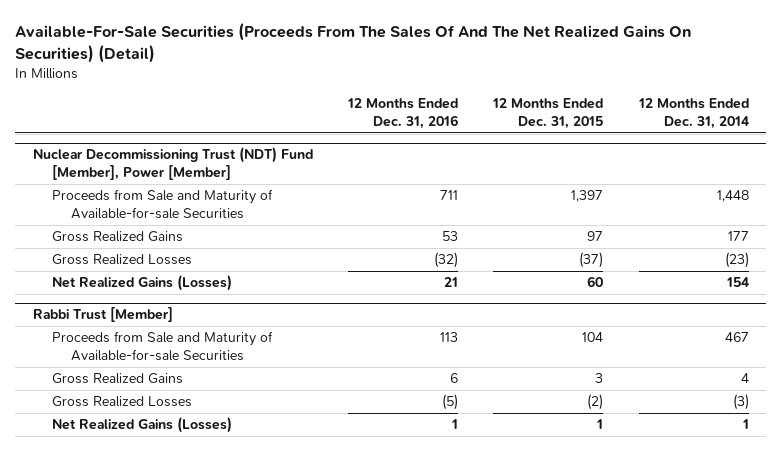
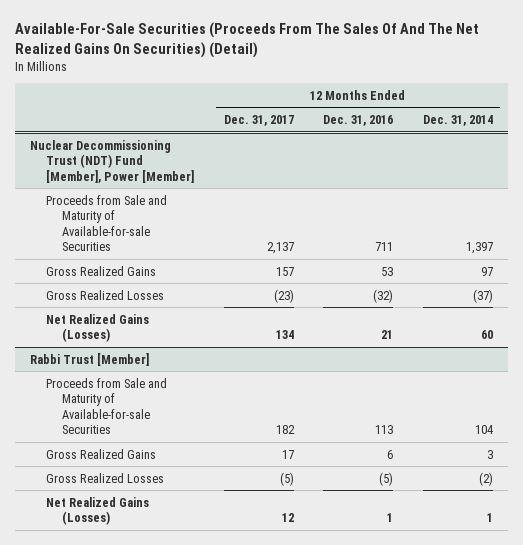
- | 12 Months Ended Dec. 31, 2016 | 12 Months Ended Dec. 31, 2015 | 12 Months Ended Dec. 31, 2014
+ | 12 Months Ended Dec. 31, 2017 | 12 Months Ended Dec. 31, 2016 | 12 Months Ended Dec. 31, 2014
@ Nuclear Decommissioning Trust (NDT) Fund [Member], Power [Member]
- Proceeds from Sale and Maturity of Available-for-sale Securities | 711 | 1,397 | 1,448
- Gross Realized Gains | 53 | 97 | 177
- Gross Realized Losses | (32) | (37) | (23)
- Net Realized Gains (Losses) | 21 | 60 | 154
+ Proceeds from Sale and Maturity of Available-for-sale Securities | 2,137 | 711 | 1,397
+ Gross Realized Gains | 157 | 53 | 97
+ Gross Realized Losses | (23) | (32) | (37)
+ Net Realized Gains (Losses) | 134 | 21 | 60
@ Rabbi Trust [Member]
- Proceeds from Sale and Maturity of Available-for-sale Securities | 113 | 104 | 467
- Gross Realized Gains | 6 | 3 | 4
- Gross Realized Losses | (5) | (2) | (3)
+ Proceeds from Sale and Maturity of Available-for-sale Securities | 182 | 113 | 104
+ Gross Realized Gains | 17 | 6 | 3
+ Gross Realized Losses | (5) | (5) | (2)

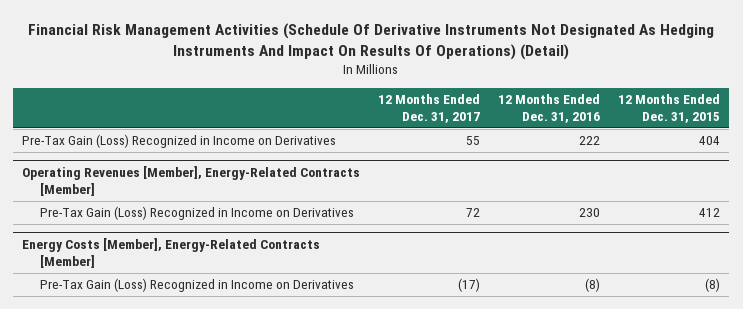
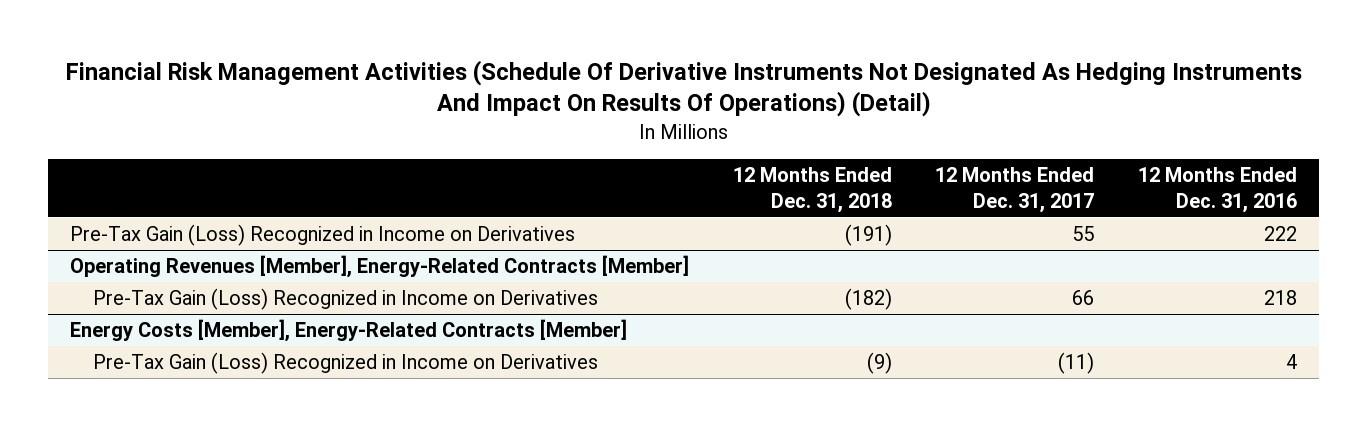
- | 12 Months Ended Dec. 31, 2017 | 12 Months Ended Dec. 31, 2016 | 12 Months Ended Dec. 31, 2015
+ | 12 Months Ended Dec. 31, 2018 | 12 Months Ended Dec. 31, 2017 | 12 Months Ended Dec. 31, 2016
@ Operating Revenues [Member], Energy-Related Contracts [Member]
- Pre-Tax Gain (Loss) Recognized in Income on Derivatives | 72 | 230 | 412
+ Pre-Tax Gain (Loss) Recognized in Income on Derivatives | (182) | 66 | 218
@ Energy Costs [Member], Energy-Related Contracts [Member]
- Pre-Tax Gain (Loss) Recognized in Income on Derivatives | (17) | (8) | (8)
+ Pre-Tax Gain (Loss) Recognized in Income on Derivatives | (9) | (11) | 4

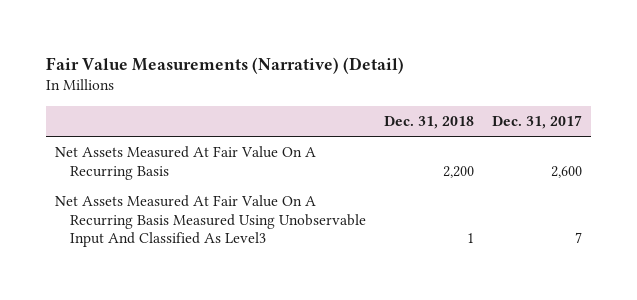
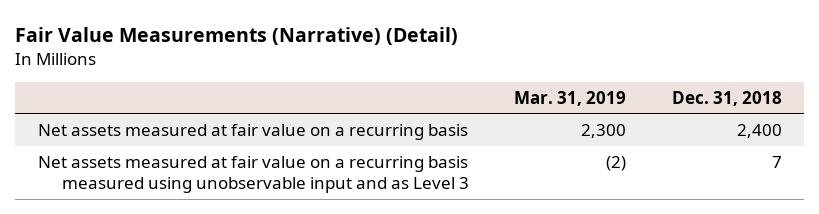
- | Dec. 31, 2018 | Dec. 31, 2017
+ | Mar. 31, 2019 | Dec. 31, 2018
- Net Assets Measured At Fair Value On A Recurring Basis | 2,200 | 2,600
- Net Assets Measured At Fair Value On A Recurring Basis Measured Using Unobservable Input And Classified As Level3 | 1 | 7
+ Net assets measured at fair value on a recurring basis | 2,300 | 2,400
+ Net assets measured at fair value on a recurring basis measured using unobservable input and as Level 3 | (2) | 7

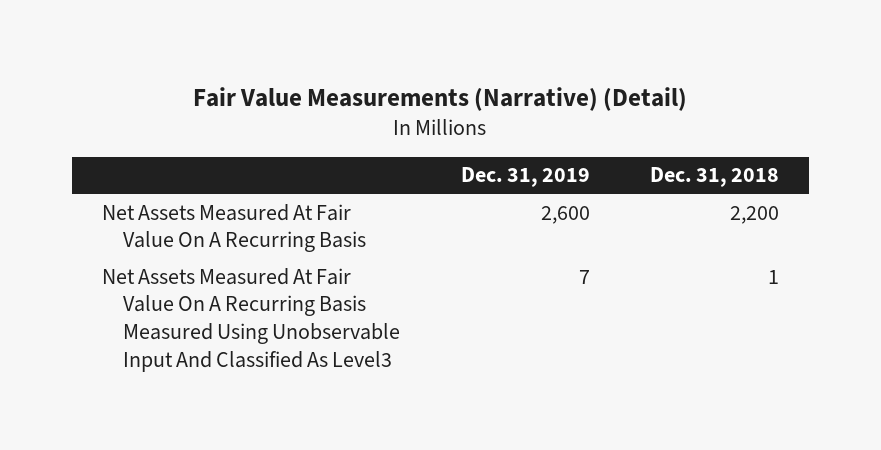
- | Mar. 31, 2019 | Dec. 31, 2018
+ | Dec. 31, 2019 | Dec. 31, 2018
- Net assets measured at fair value on a recurring basis | 2,300 | 2,400
- Net assets measured at fair value on a recurring basis measured using unobservable input and as Level 3 | (2) | 7
+ Net Assets Measured At Fair Value On A Recurring Basis | 2,600 | 2,200
+ Net Assets Measured At Fair Value On A Recurring Basis Measured Using Unobservable Input And Classified As Level3 | 7 | 1

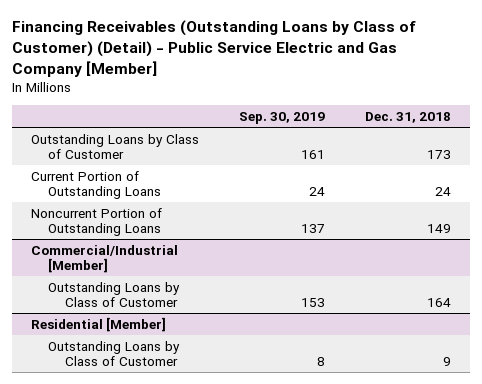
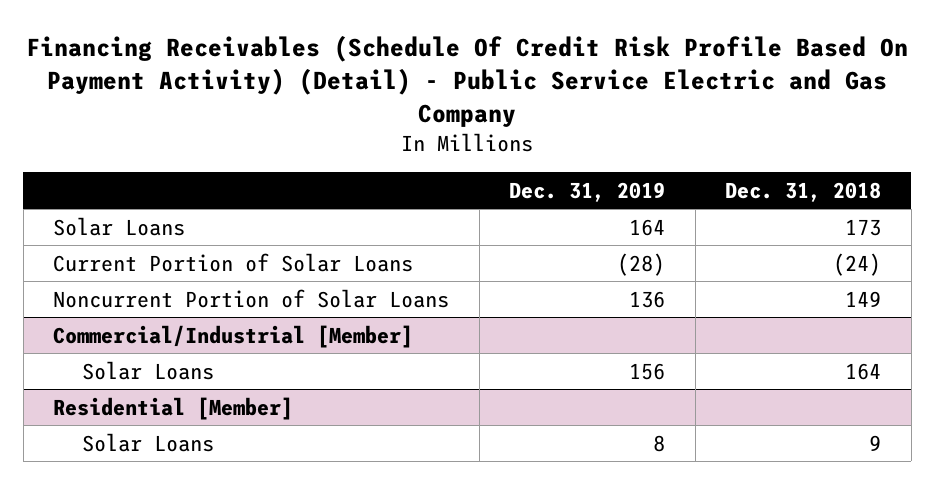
- Financing Receivables (Outstanding Loans by Class of Customer) (Detail) - Public Service Electric and Gas Company [Member]
+ Financing Receivables (Schedule Of Credit Risk Profile Based On Payment Activity) (Detail) - Public Service Electric and Gas Company
- | Sep. 30, 2019 | Dec. 31, 2018
+ | Dec. 31, 2019 | Dec. 31, 2018
- Outstanding Loans by Class of Customer | 161 | 173
- Current Portion of Outstanding Loans | 24 | 24
- Noncurrent Portion of Outstanding Loans | 137 | 149
+ Solar Loans | 164 | 173
+ Current Portion of Solar Loans | (28) | (24)
+ Noncurrent Portion of Solar Loans | 136 | 149
@ Commercial/Industrial [Member]
- Outstanding Loans by Class of Customer | 153 | 164
+ Solar Loans | 156 | 164
@ Residential [Member]
- Outstanding Loans by Class of Customer | 8 | 9
+ Solar Loans | 8 | 9

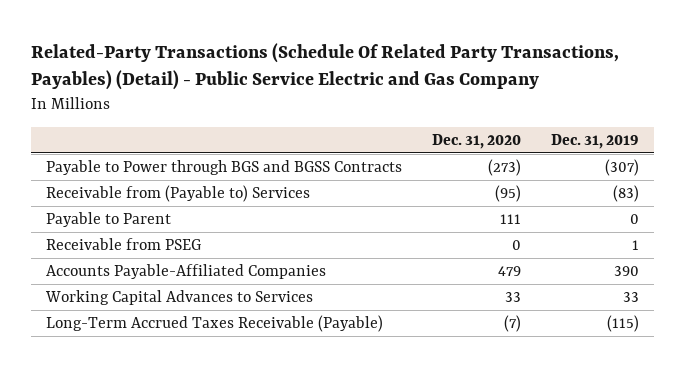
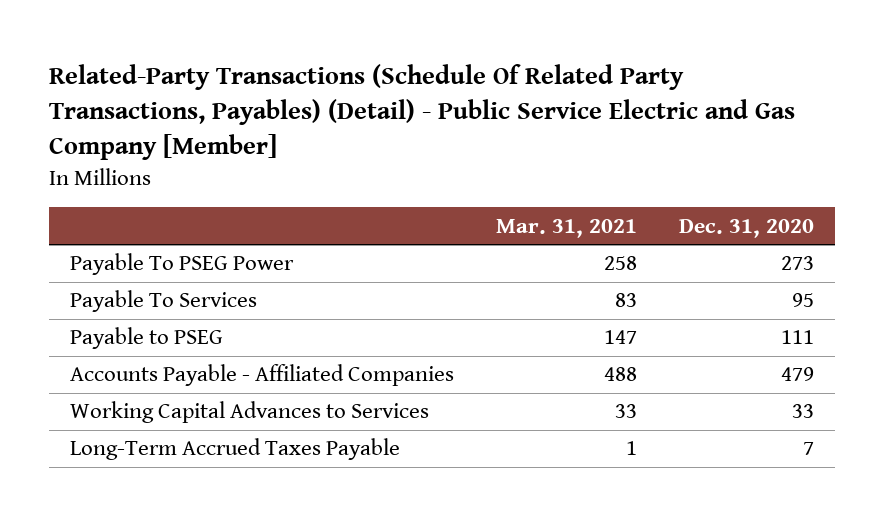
- Related-Party Transactions (Schedule Of Related Party Transactions, Payables) (Detail) - Public Service Electric and Gas Company
+ Related-Party Transactions (Schedule Of Related Party Transactions, Payables) (Detail) - Public Service Electric and Gas Company [Member]
- | Dec. 31, 2020 | Dec. 31, 2019
+ | Mar. 31, 2021 | Dec. 31, 2020
- Payable to Power through BGS and BGSS Contracts | (273) | (307)
- Receivable from (Payable to) Services | (95) | (83)
- Payable to Parent | 111 | 0
- Receivable from PSEG | 0 | 1
- Accounts Payable-Affiliated Companies | 479 | 390
+ Payable To PSEG Power | 258 | 273
+ Payable To Services | 83 | 95
+ Payable to PSEG | 147 | 111
+ Accounts Payable - Affiliated Companies | 488 | 479
- Long-Term Accrued Taxes Receivable (Payable) | (7) | (115)
+ Long-Term Accrued Taxes Payable | 1 | 7

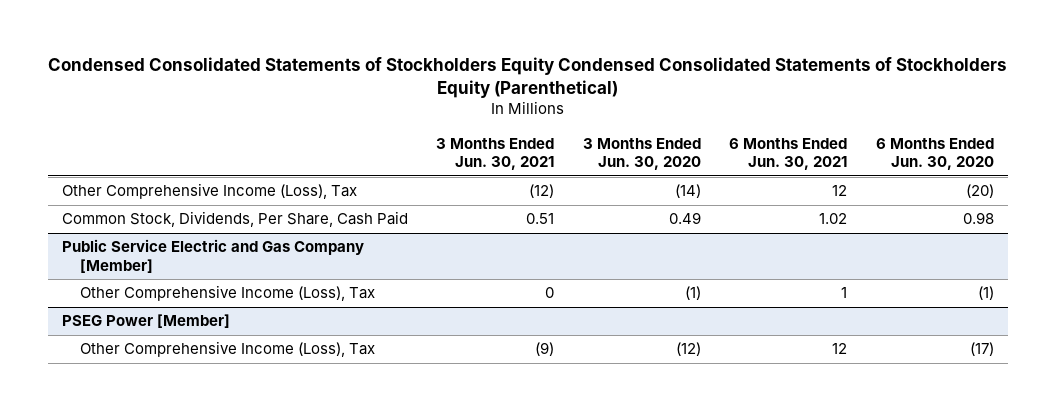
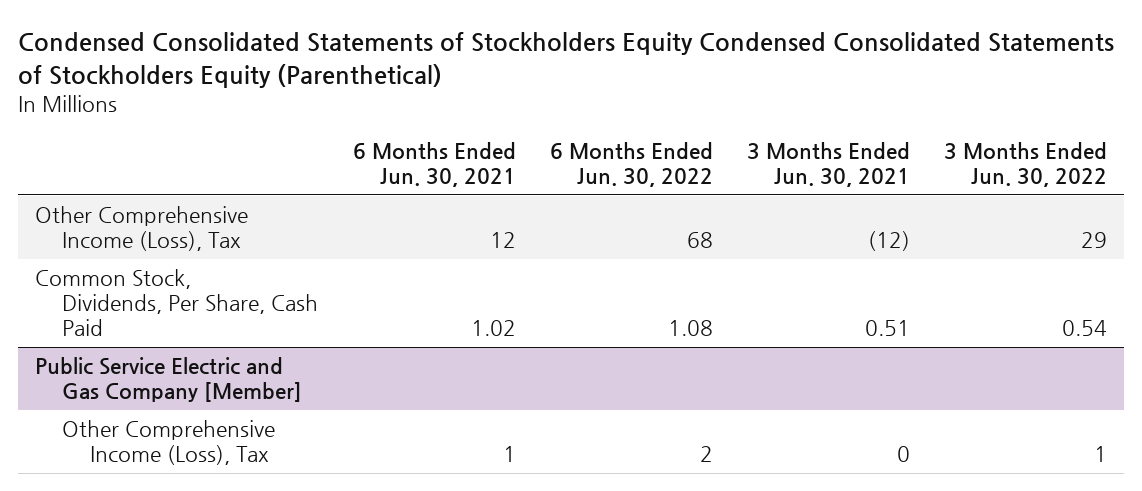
- | 3 Months Ended Jun. 30, 2021 | 3 Months Ended Jun. 30, 2020 | 6 Months Ended Jun. 30, 2021 | 6 Months Ended Jun. 30, 2020
+ | 6 Months Ended Jun. 30, 2021 | 6 Months Ended Jun. 30, 2022 | 3 Months Ended Jun. 30, 2021 | 3 Months Ended Jun. 30, 2022
- PSEG Power [Member]
- Other Comprehensive Income (Loss), Tax | (9) | (12) | 12 | (17)

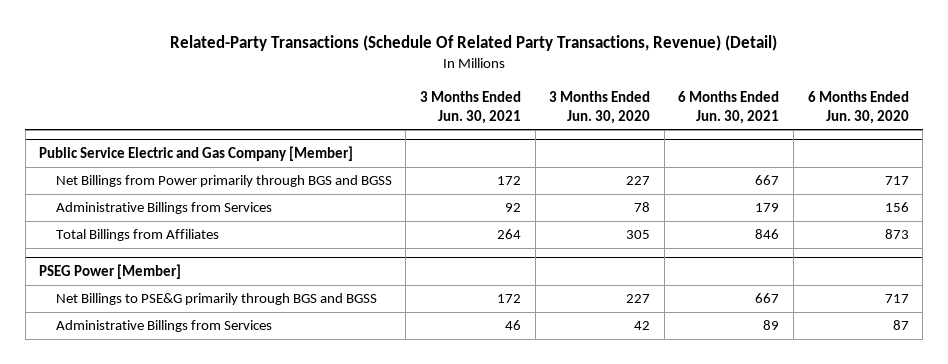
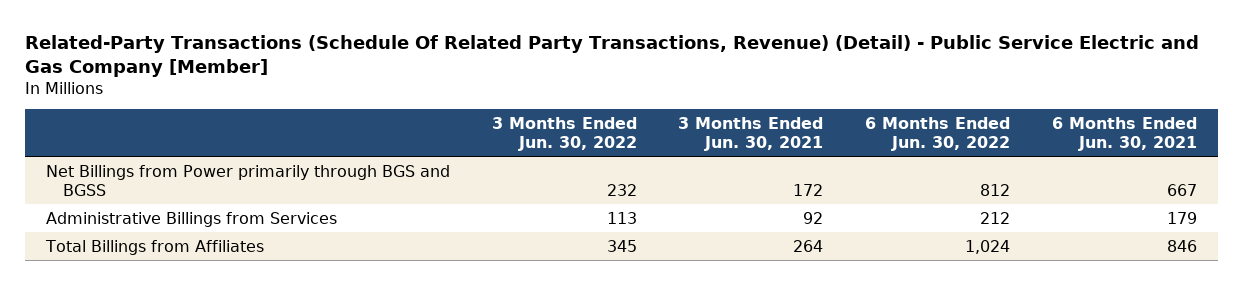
- Related-Party Transactions (Schedule Of Related Party Transactions, Revenue) (Detail)
+ Related-Party Transactions (Schedule Of Related Party Transactions, Revenue) (Detail) - Public Service Electric and Gas Company [Member]
- | 3 Months Ended Jun. 30, 2021 | 3 Months Ended Jun. 30, 2020 | 6 Months Ended Jun. 30, 2021 | 6 Months Ended Jun. 30, 2020
+ | 3 Months Ended Jun. 30, 2022 | 3 Months Ended Jun. 30, 2021 | 6 Months Ended Jun. 30, 2022 | 6 Months Ended Jun. 30, 2021
- Public Service Electric and Gas Company [Member]
- PSEG Power [Member]
- Net Billings to PSE&G primarily through BGS and BGSS | 172 | 227 | 667 | 717
- Administrative Billings from Services | 46 | 42 | 89 | 87

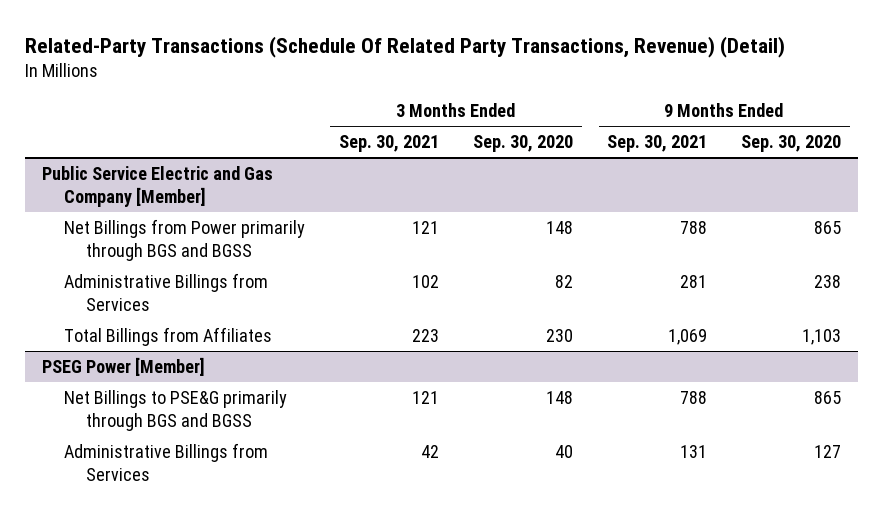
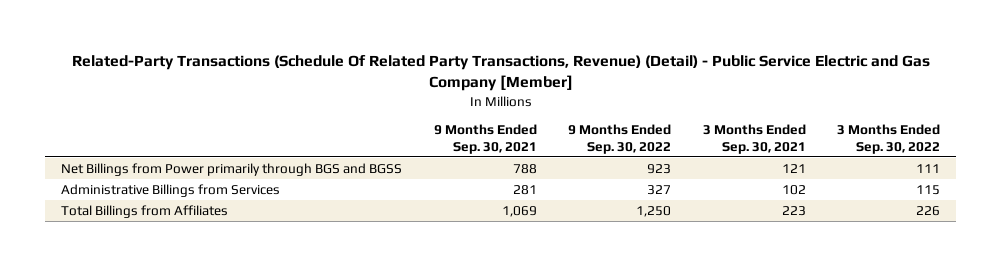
- Related-Party Transactions (Schedule Of Related Party Transactions, Revenue) (Detail)
+ Related-Party Transactions (Schedule Of Related Party Transactions, Revenue) (Detail) - Public Service Electric and Gas Company [Member]
- | 3 Months Ended Sep. 30, 2021 | 3 Months Ended Sep. 30, 2020 | 9 Months Ended Sep. 30, 2021 | 9 Months Ended Sep. 30, 2020
+ | 9 Months Ended Sep. 30, 2021 | 9 Months Ended Sep. 30, 2022 | 3 Months Ended Sep. 30, 2021 | 3 Months Ended Sep. 30, 2022
- Public Service Electric and Gas Company [Member]
- PSEG Power [Member]
- Net Billings to PSE&G primarily through BGS and BGSS | 121 | 148 | 788 | 865
- Administrative Billings from Services | 42 | 40 | 131 | 127

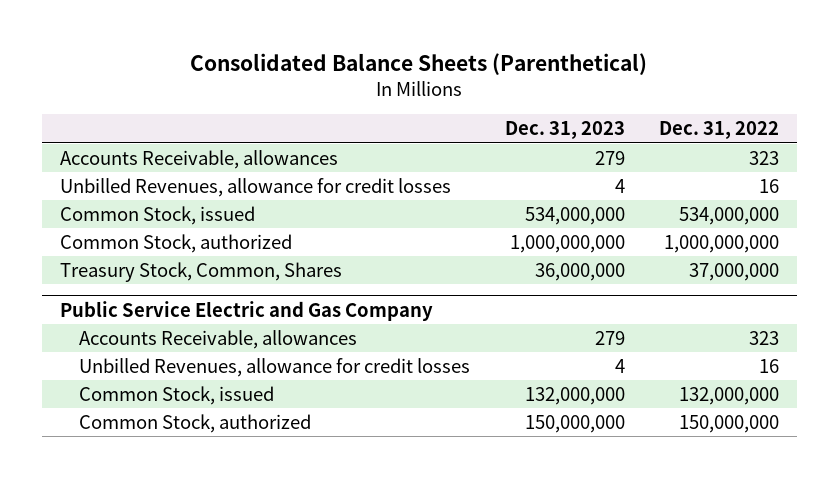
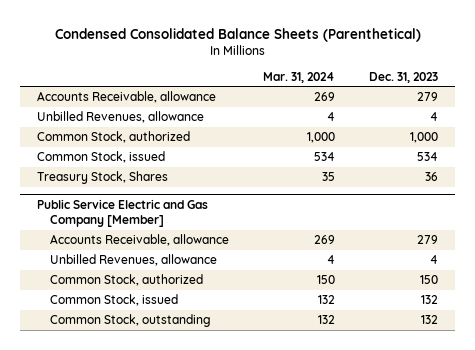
- Consolidated Balance Sheets (Parenthetical)
+ Condensed Consolidated Balance Sheets (Parenthetical)
- | Dec. 31, 2023 | Dec. 31, 2022
+ | Mar. 31, 2024 | Dec. 31, 2023
- Accounts Receivable, allowances | 279 | 323
- Unbilled Revenues, allowance for credit losses | 4 | 16
- Common Stock, issued | 534,000,000 | 534,000,000
- Common Stock, authorized | 1,000,000,000 | 1,000,000,000
- Treasury Stock, Common, Shares | 36,000,000 | 37,000,000
- Public Service Electric and Gas Company
- Accounts Receivable, allowances | 279 | 323
- Unbilled Revenues, allowance for credit losses | 4 | 16
- Common Stock, issued | 132,000,000 | 132,000,000
- Common Stock, authorized | 150,000,000 | 150,000,000
+ Accounts Receivable, allowance | 269 | 279
+ Unbilled Revenues, allowance | 4 | 4
+ Common Stock, authorized | 1,000 | 1,000
+ Common Stock, issued | 534 | 534
+ Treasury Stock, Shares | 35 | 36
+ Public Service Electric and Gas Company [Member]
+ Accounts Receivable, allowance | 269 | 279
+ Unbilled Revenues, allowance | 4 | 4
+ Common Stock, authorized | 150 | 150
+ Common Stock, issued | 132 | 132
+ Common Stock, outstanding | 132 | 132

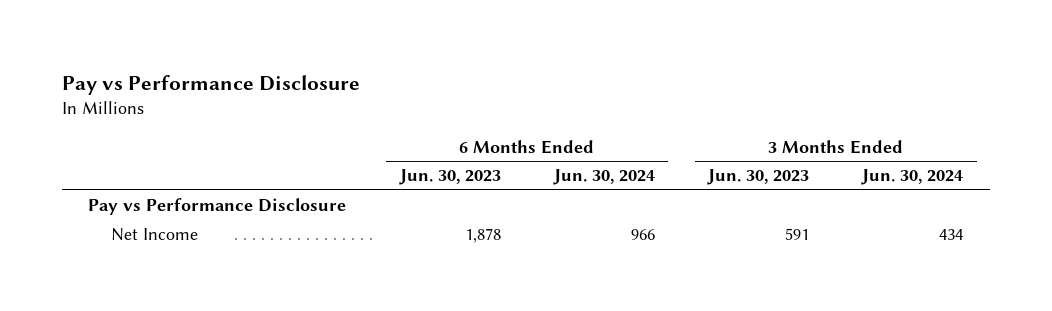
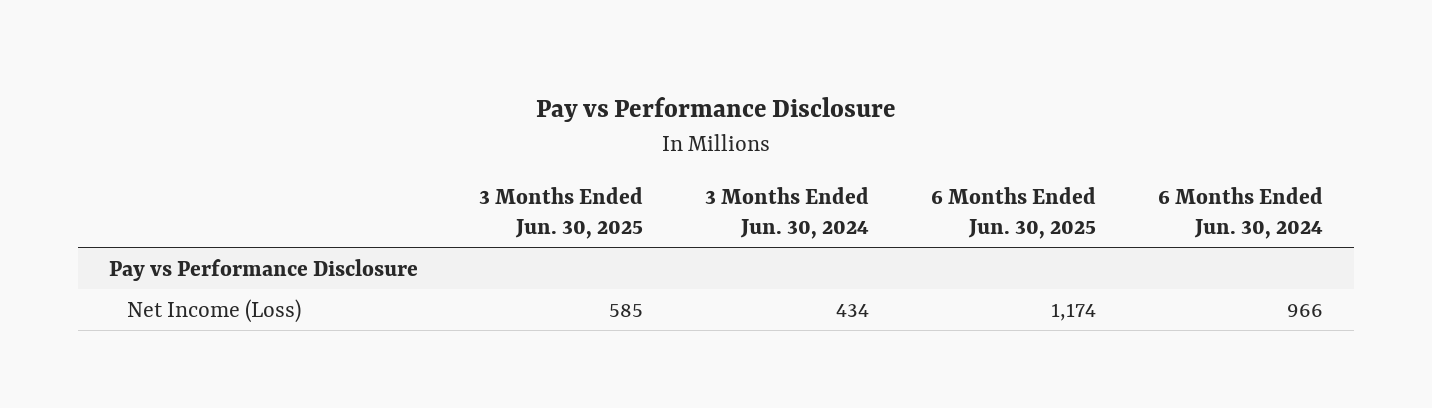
- | 6 Months Ended Jun. 30, 2023 | 6 Months Ended Jun. 30, 2024 | 3 Months Ended Jun. 30, 2023 | 3 Months Ended Jun. 30, 2024
+ | 3 Months Ended Jun. 30, 2025 | 3 Months Ended Jun. 30, 2024 | 6 Months Ended Jun. 30, 2025 | 6 Months Ended Jun. 30, 2024
- Net Income | 1,878 | 966 | 591 | 434
+ Net Income (Loss) | 585 | 434 | 1,174 | 966

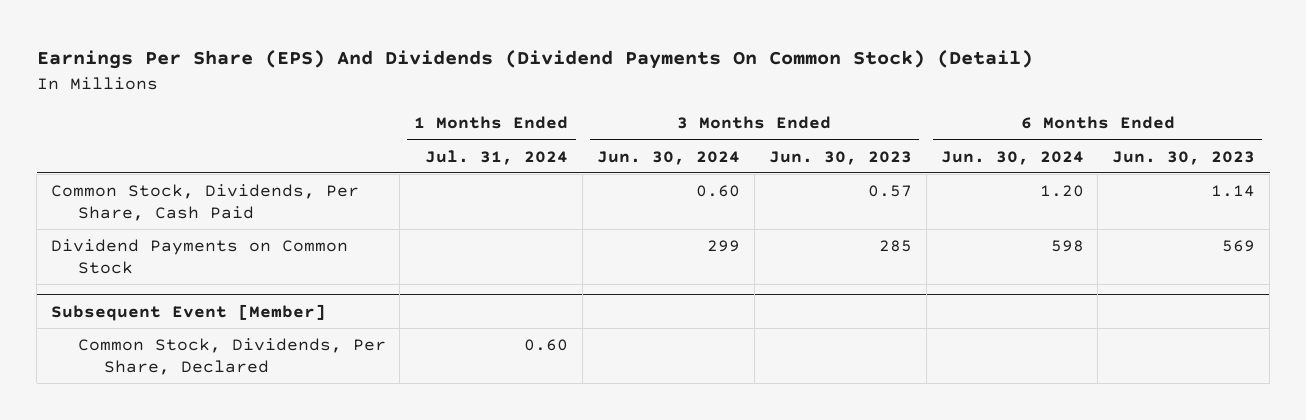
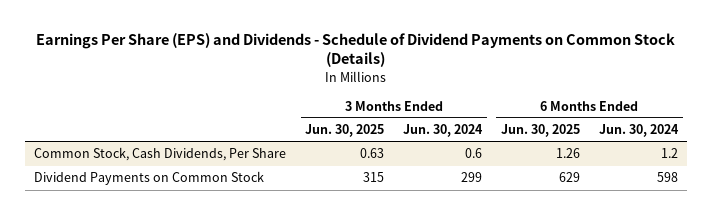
- Earnings Per Share (EPS) And Dividends (Dividend Payments On Common Stock) (Detail)
+ Earnings Per Share (EPS) and Dividends - Schedule of Dividend Payments on Common Stock (Details)
- | 1 Months Ended Jul. 31, 2024 | 3 Months Ended Jun. 30, 2024 | 3 Months Ended Jun. 30, 2023 | 6 Months Ended Jun. 30, 2024 | 6 Months Ended Jun. 30, 2023
+ | 3 Months Ended Jun. 30, 2025 | 3 Months Ended Jun. 30, 2024 | 6 Months Ended Jun. 30, 2025 | 6 Months Ended Jun. 30, 2024
- Common Stock, Dividends, Per Share, Cash Paid | | 0.60 | 0.57 | 1.20 | 1.14
+ Common Stock, Cash Dividends, Per Share | 0.63 | 0.6 | 1.26 | 1.2
- Subsequent Event [Member]
- Common Stock, Dividends, Per Share, Declared | 0.60 | | | |

